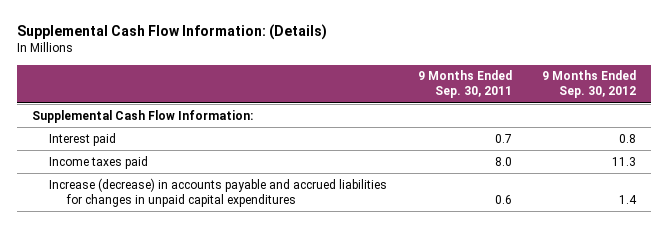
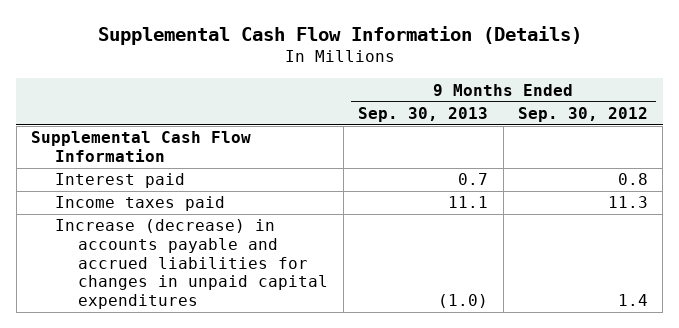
- Supplemental Cash Flow Information: (Details)
+ Supplemental Cash Flow Information (Details)
- | 9 Months Ended Sep. 30, 2011 | 9 Months Ended Sep. 30, 2012
+ | 9 Months Ended Sep. 30, 2013 | 9 Months Ended Sep. 30, 2012
- Supplemental Cash Flow Information:
+ Supplemental Cash Flow Information

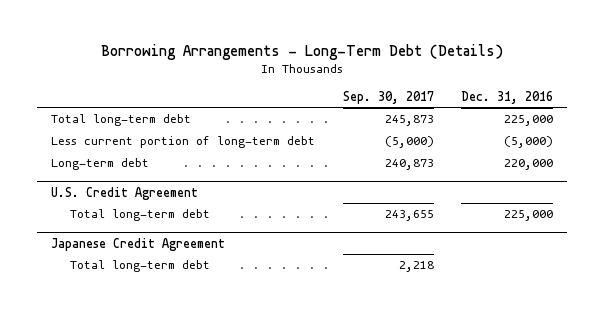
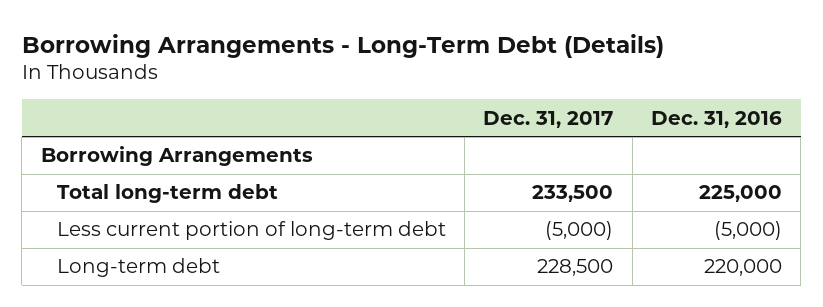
- | Sep. 30, 2017 | Dec. 31, 2016
+ | Dec. 31, 2017 | Dec. 31, 2016
+ Borrowing Arrangements
- U.S. Credit Agreement
- Total long-term debt | 243,655 | 225,000
- Japanese Credit Agreement
- Total long-term debt | 2,218 |

